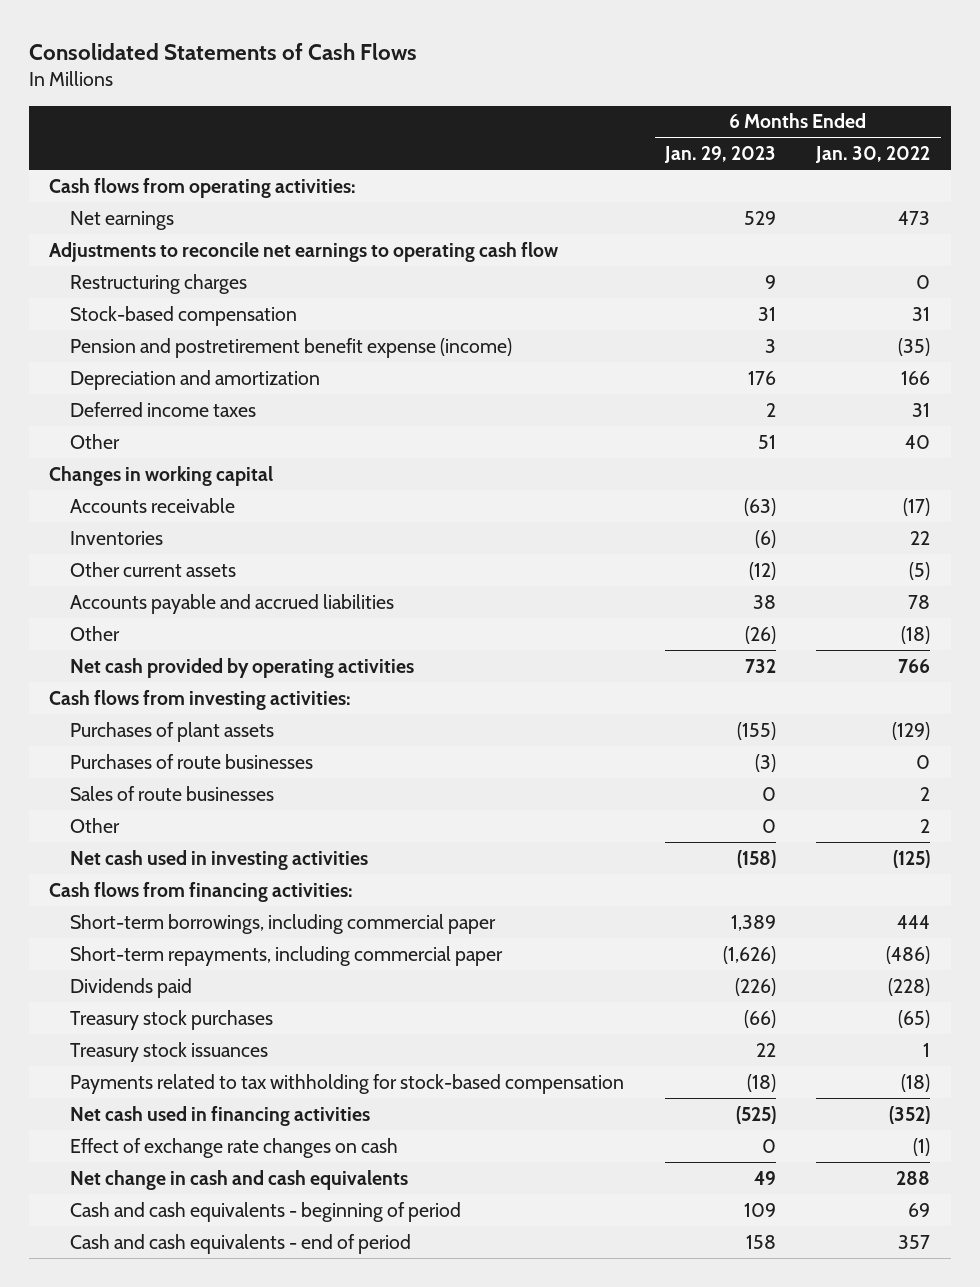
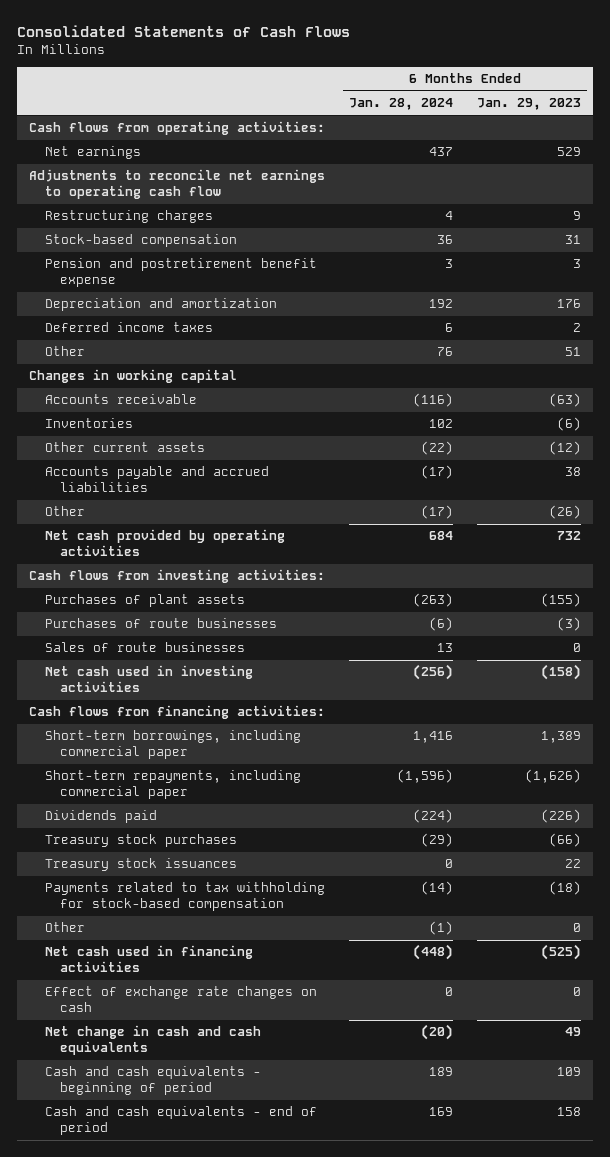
- | 6 Months Ended Jan. 29, 2023 | 6 Months Ended Jan. 30, 2022
+ | 6 Months Ended Jan. 28, 2024 | 6 Months Ended Jan. 29, 2023
- Pension and postretirement benefit expense (income) | 3 | (35)
+ Pension and postretirement benefit expense | 3 | 3
moved down: Other | (1) | 0

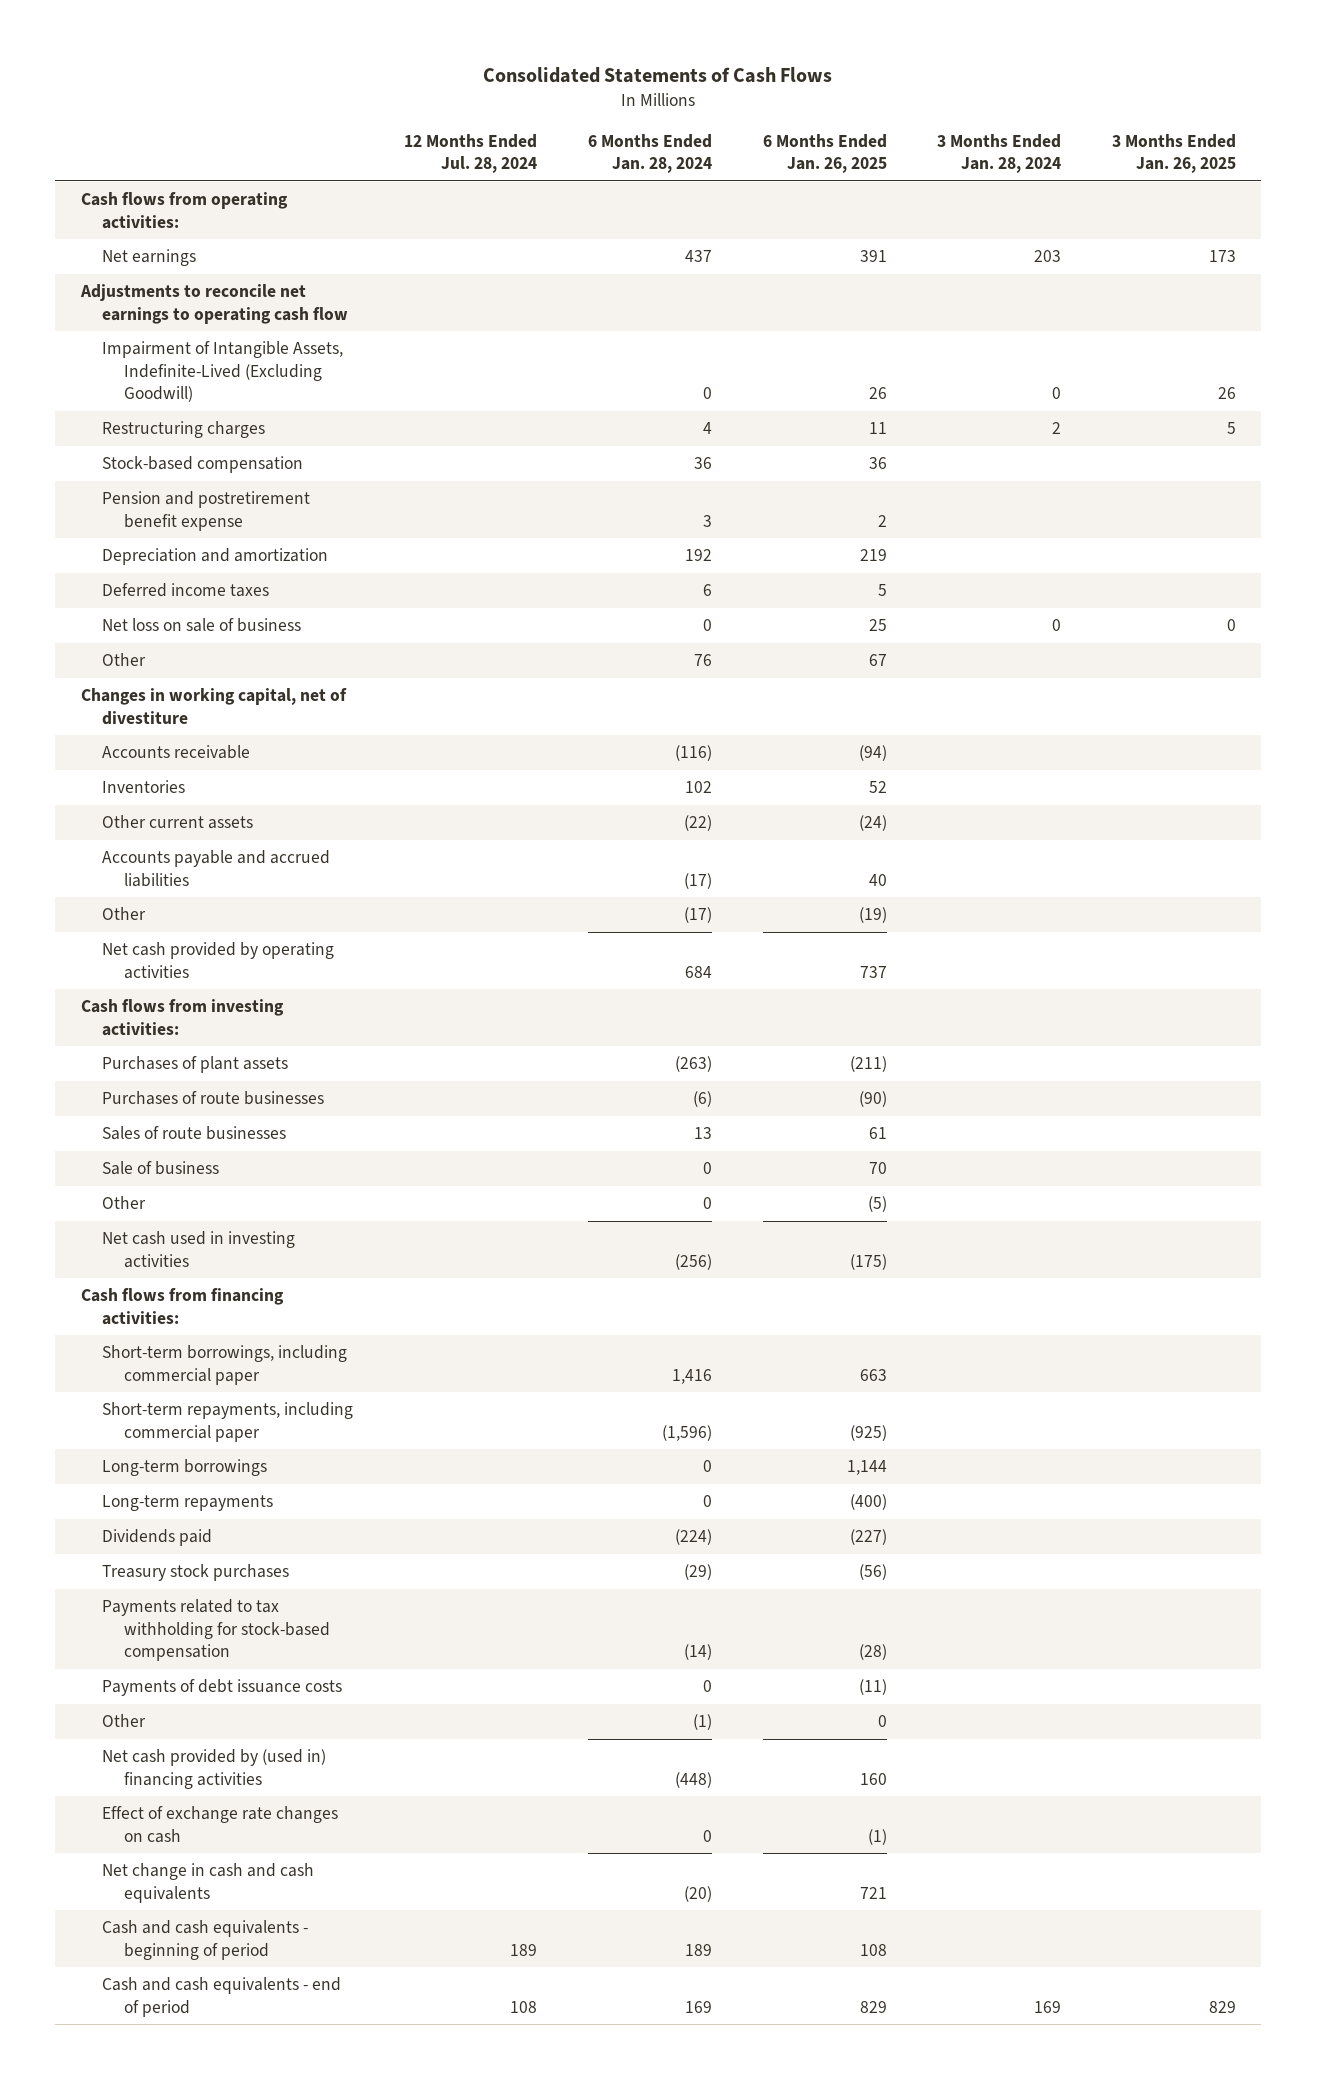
- | 6 Months Ended Jan. 28, 2024 | 6 Months Ended Jan. 29, 2023
+ | 12 Months Ended Jul. 28, 2024 | 6 Months Ended Jan. 28, 2024 | 6 Months Ended Jan. 26, 2025 | 3 Months Ended Jan. 28, 2024 | 3 Months Ended Jan. 26, 2025
+ Impairment of Intangible Assets, Indefinite-Lived (Excluding Goodwill) | | 0 | 26 | 0 | 26
+ Net loss on sale of business | | 0 | 25 | 0 | 0
- Changes in working capital
+ Changes in working capital, net of divestiture
+ Sale of business | | 0 | 70 | |
+ Other | | 0 | (5) | |
+ Long-term borrowings | | 0 | 1,144 | |
+ Long-term repayments | | 0 | (400) | |
- Treasury stock issuances | 0 | 22
+ Payments of debt issuance costs | | 0 | (11) | |
- Net cash used in financing activities | (448) | (525)
+ Net cash provided by (used in) financing activities | | (448) | 160 | |

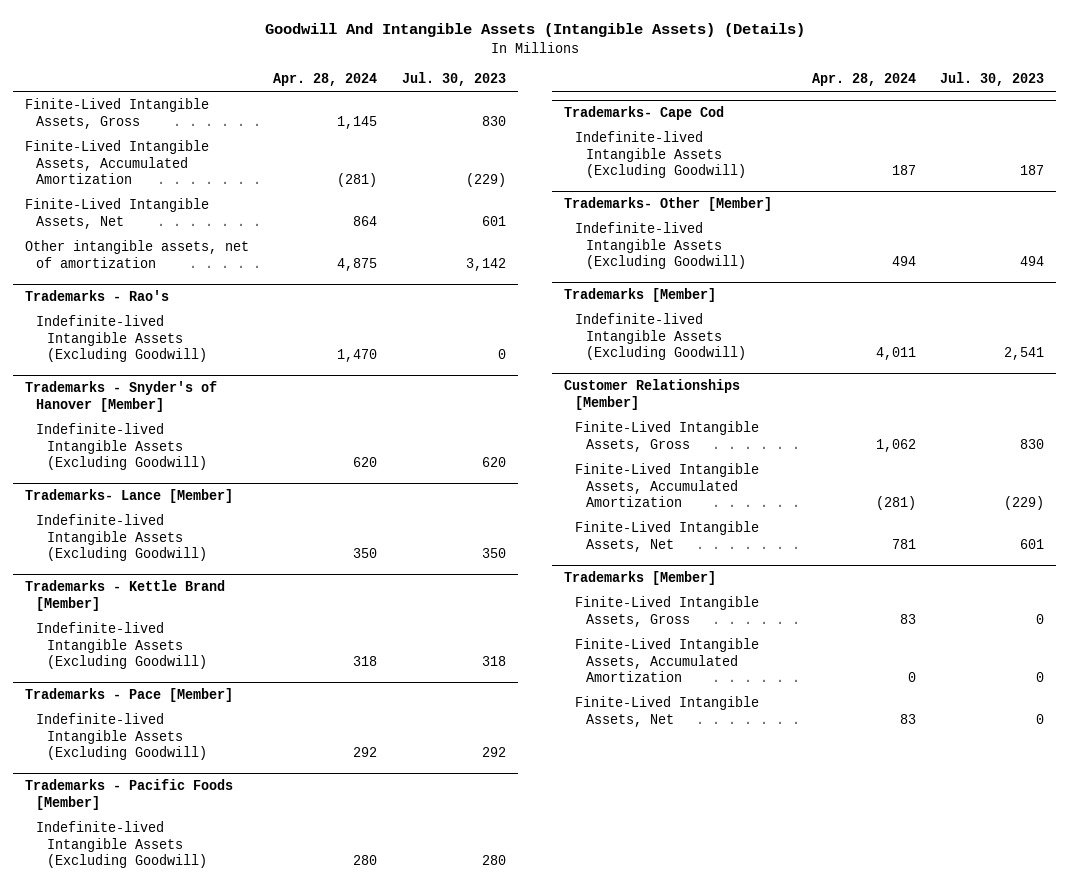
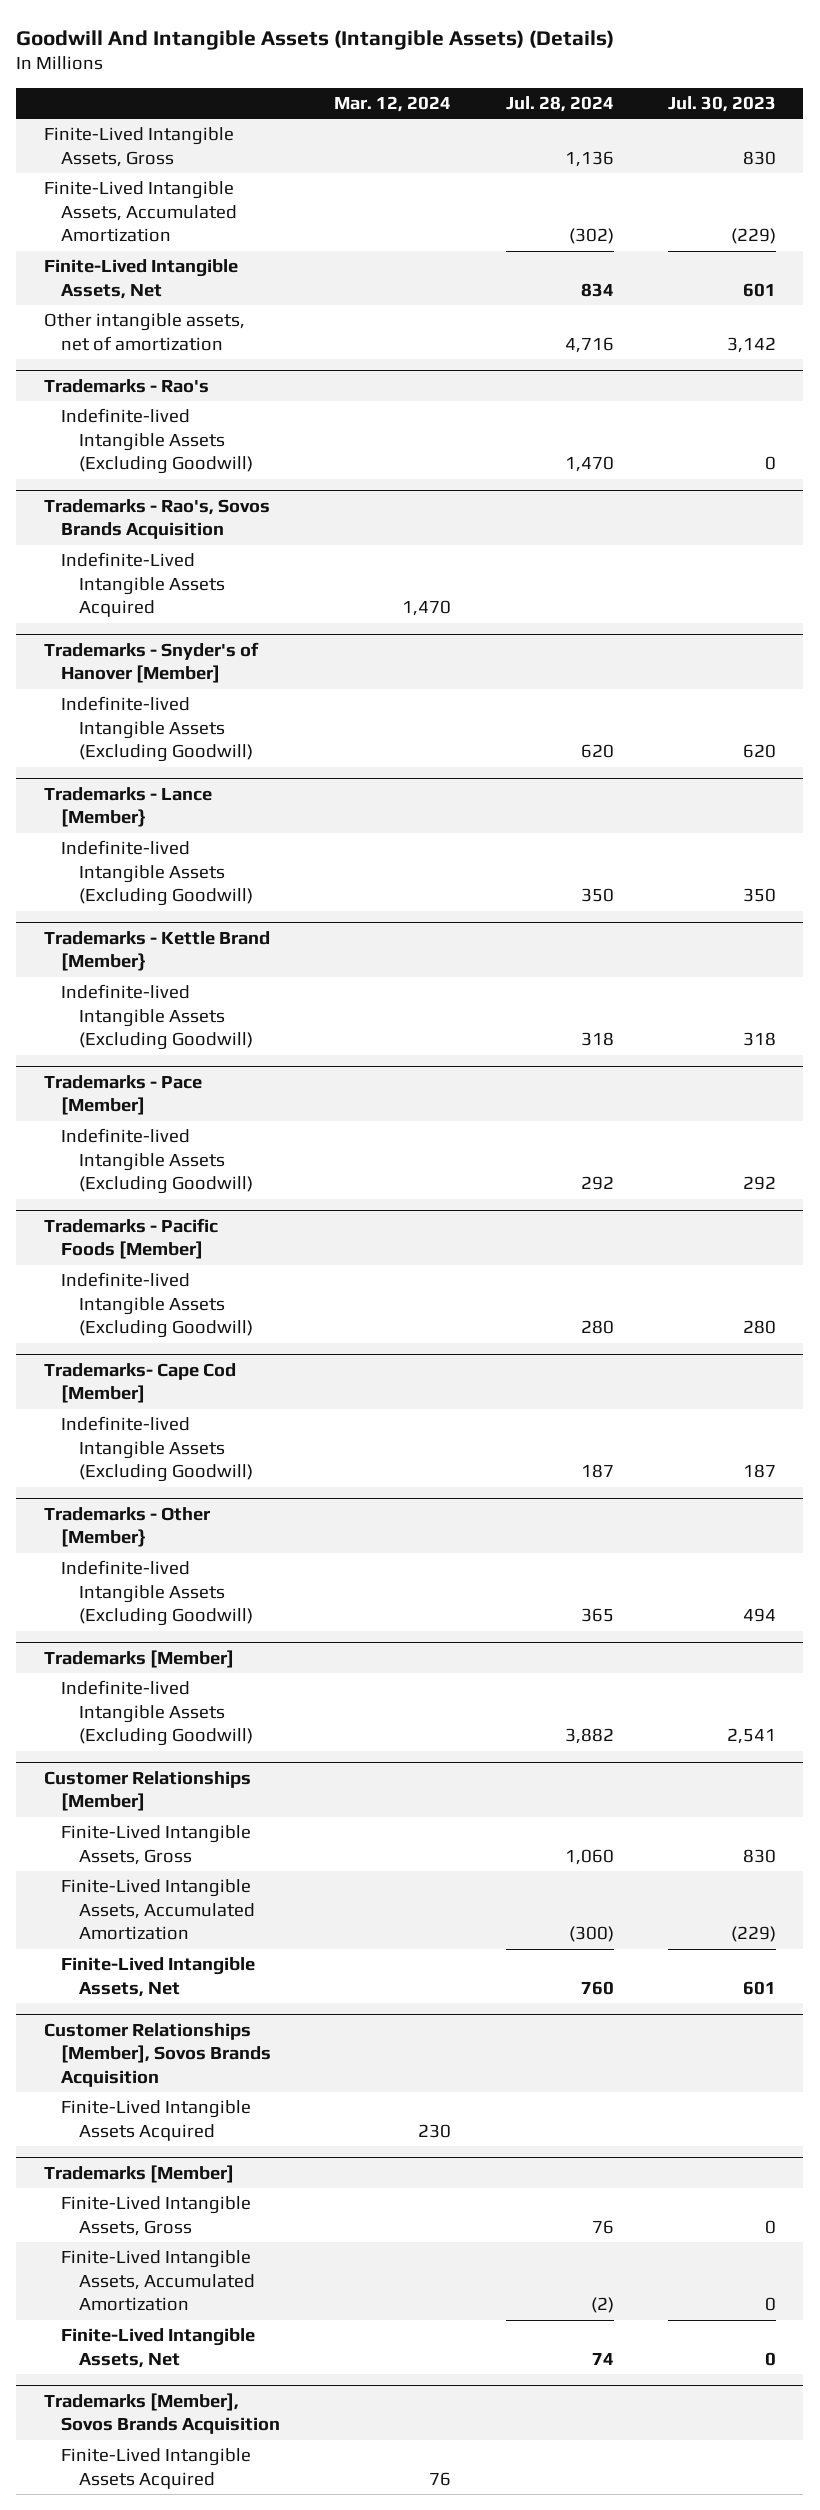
- | Apr. 28, 2024 | Jul. 30, 2023
+ | Mar. 12, 2024 | Jul. 28, 2024 | Jul. 30, 2023
+ Trademarks - Rao's, Sovos Brands Acquisition
+ Indefinite-Lived Intangible Assets Acquired | 1,470 | |
- Trademarks- Lance [Member]
+ Trademarks - Lance [Member}
- Trademarks - Kettle Brand [Member]
+ Trademarks - Kettle Brand [Member}
- Trademarks- Cape Cod
+ Trademarks- Cape Cod [Member]
- Trademarks- Other [Member]
+ Trademarks - Other [Member}
+ Customer Relationships [Member], Sovos Brands Acquisition
+ Finite-Lived Intangible Assets Acquired | 230 | |
+ Trademarks [Member], Sovos Brands Acquisition
+ Finite-Lived Intangible Assets Acquired | 76 | |

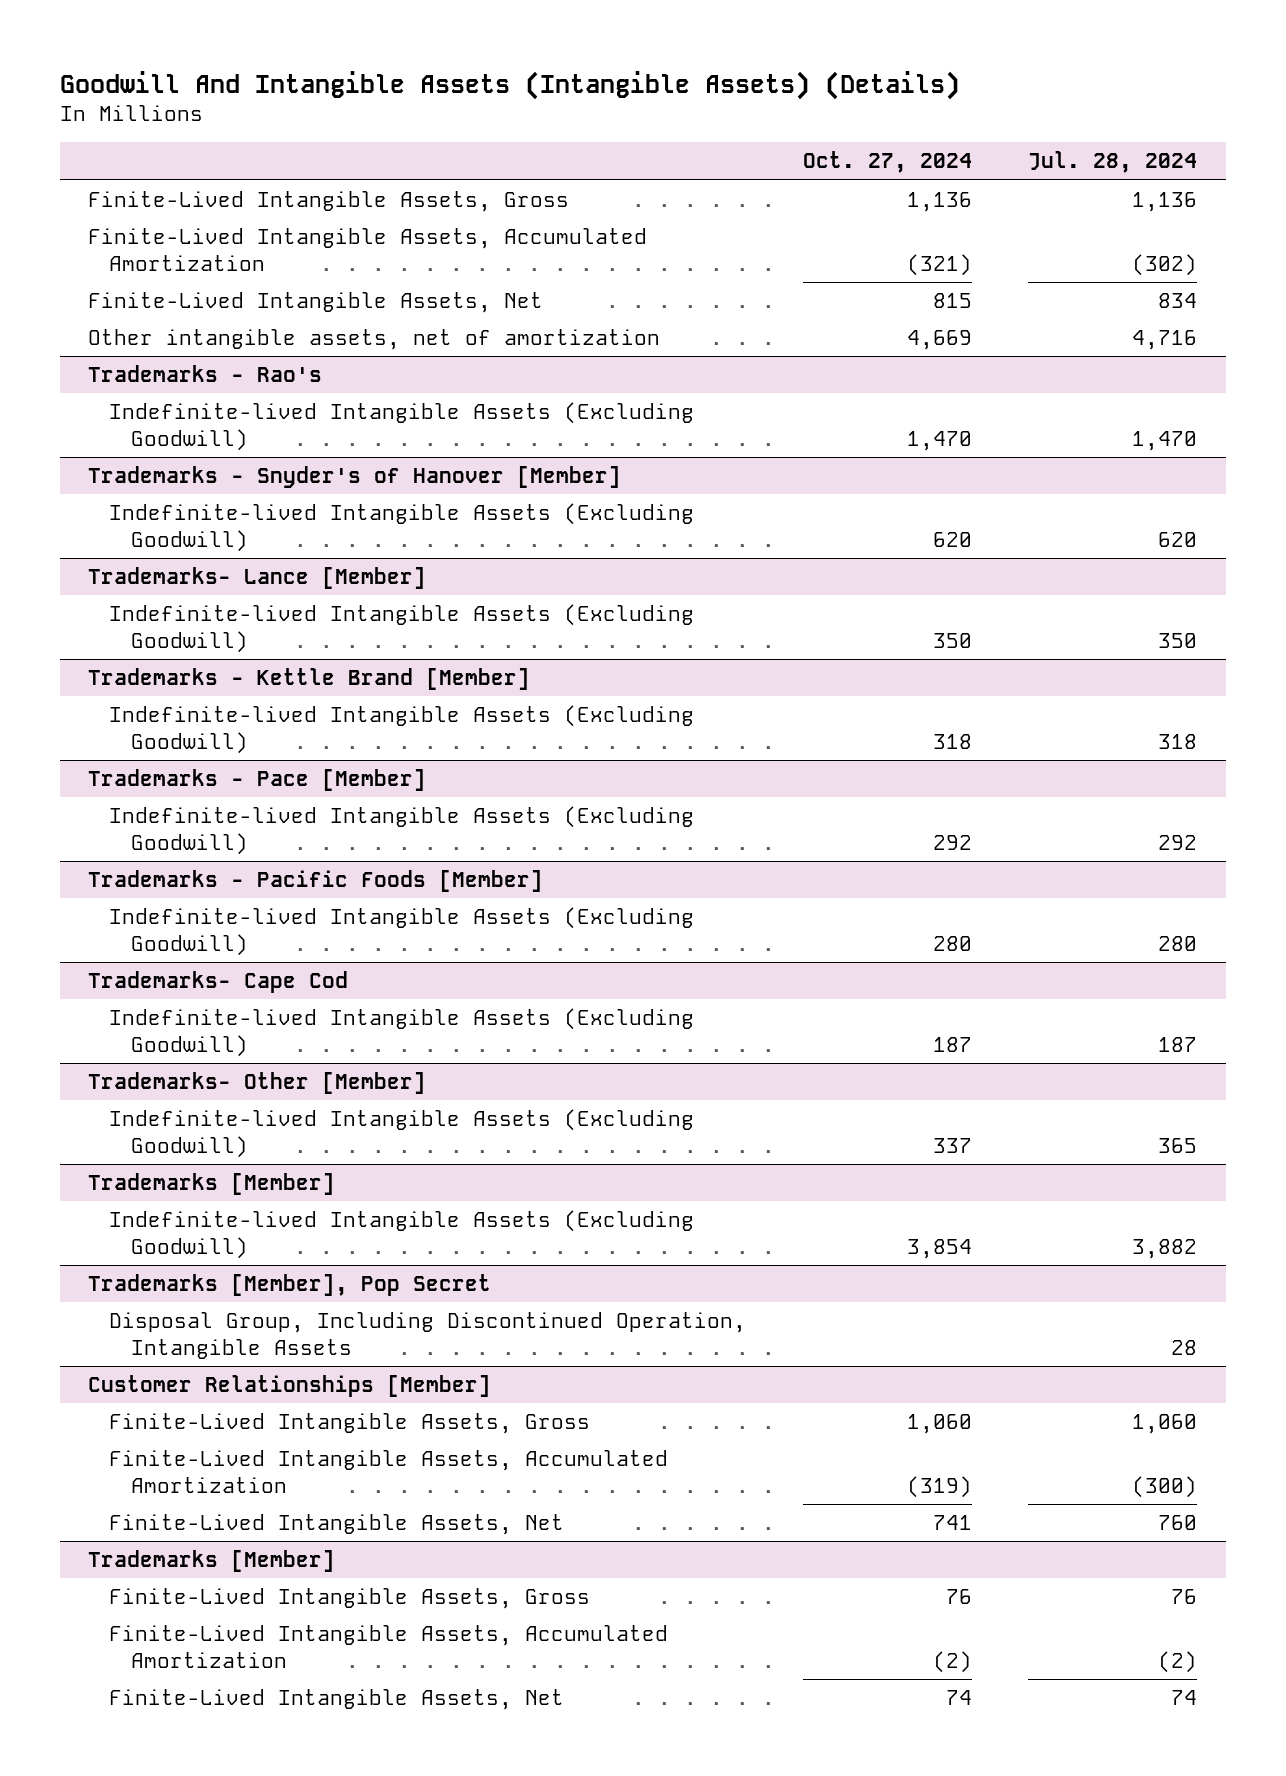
- | Mar. 12, 2024 | Jul. 28, 2024 | Jul. 30, 2023
+ | Oct. 27, 2024 | Jul. 28, 2024
- Trademarks - Rao's, Sovos Brands Acquisition
- Indefinite-Lived Intangible Assets Acquired | 1,470 | |
- Trademarks - Lance [Member}
+ Trademarks- Lance [Member]
- Trademarks - Kettle Brand [Member}
+ Trademarks - Kettle Brand [Member]
- Trademarks- Cape Cod [Member]
+ Trademarks- Cape Cod
- Trademarks - Other [Member}
+ Trademarks- Other [Member]
+ Trademarks [Member], Pop Secret
+ Disposal Group, Including Discontinued Operation, Intangible Assets | | 28
- Customer Relationships [Member], Sovos Brands Acquisition
- Finite-Lived Intangible Assets Acquired | 230 | |
- Trademarks [Member], Sovos Brands Acquisition
- Finite-Lived Intangible Assets Acquired | 76 | |

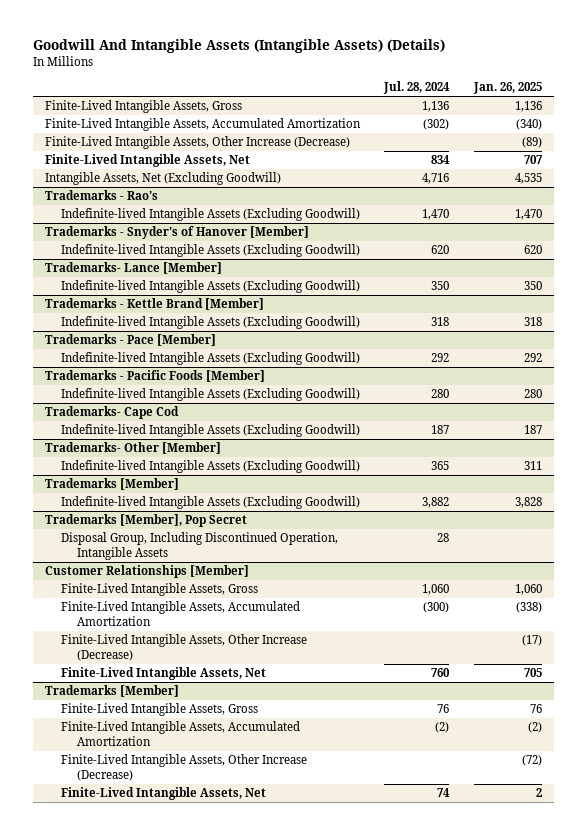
- | Oct. 27, 2024 | Jul. 28, 2024
+ | Jul. 28, 2024 | Jan. 26, 2025
+ Finite-Lived Intangible Assets, Other Increase (Decrease) | | (89)
- Other intangible assets, net of amortization | 4,669 | 4,716
+ Intangible Assets, Net (Excluding Goodwill) | 4,716 | 4,535
@ Customer Relationships [Member]
+ Finite-Lived Intangible Assets, Other Increase (Decrease) | | (17)
@ Trademarks [Member]
+ Finite-Lived Intangible Assets, Other Increase (Decrease) | | (72)

